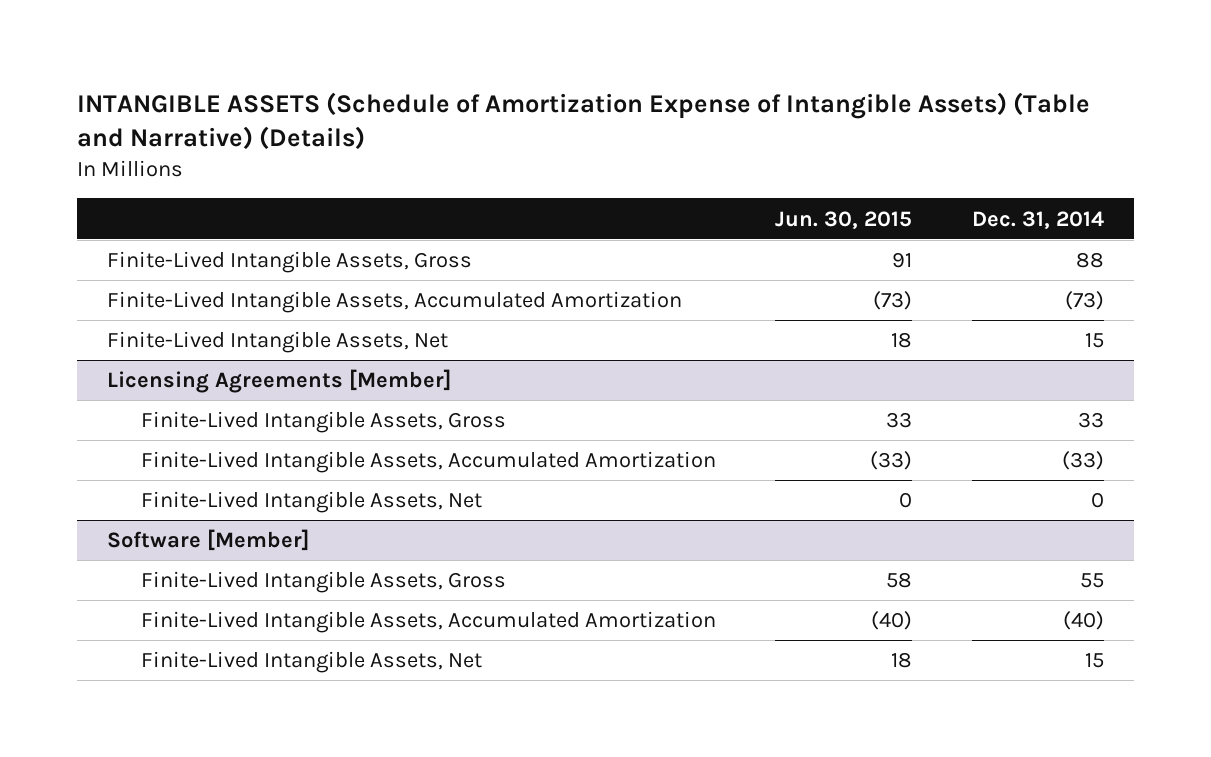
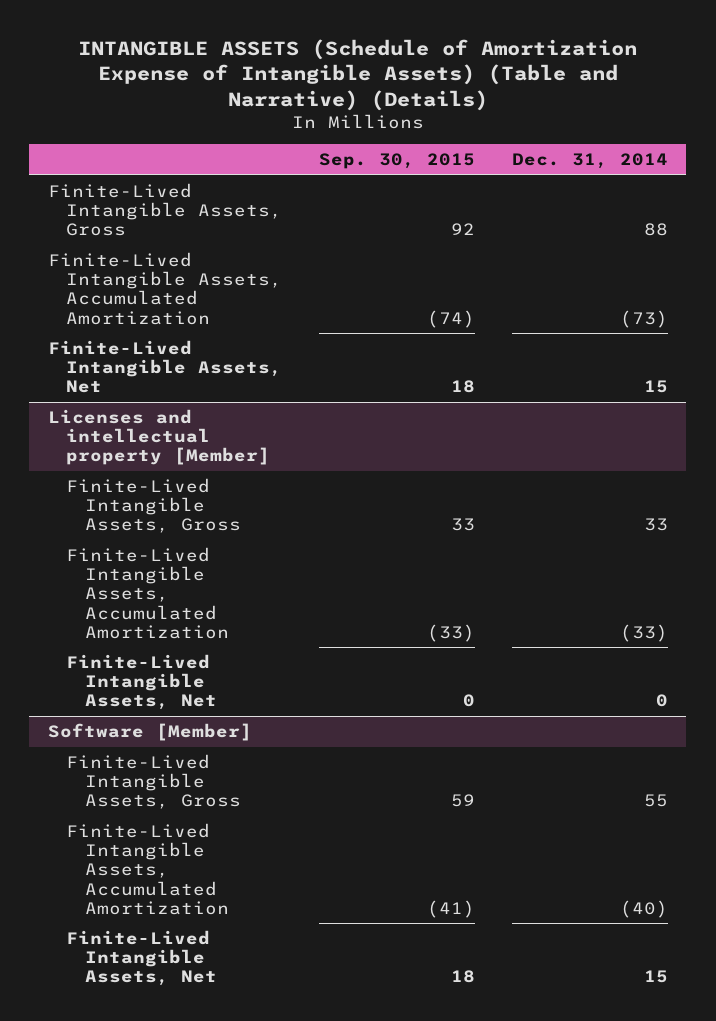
- | Jun. 30, 2015 | Dec. 31, 2014
+ | Sep. 30, 2015 | Dec. 31, 2014
- Licensing Agreements [Member]
+ Licenses and intellectual property [Member]

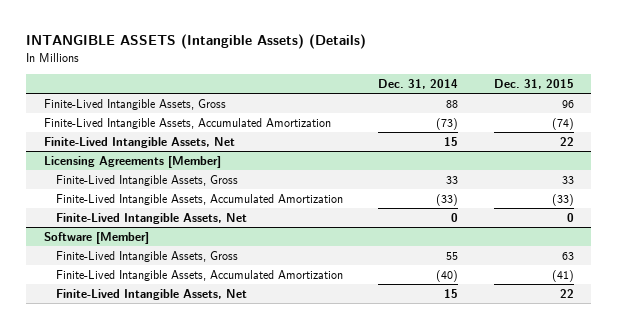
- INTANGIBLE ASSETS (Schedule of Amortization Expense of Intangible Assets) (Table and Narrative) (Details)
+ INTANGIBLE ASSETS (Intangible Assets) (Details)
- | Sep. 30, 2015 | Dec. 31, 2014
+ | Dec. 31, 2014 | Dec. 31, 2015
- Licenses and intellectual property [Member]
+ Licensing Agreements [Member]

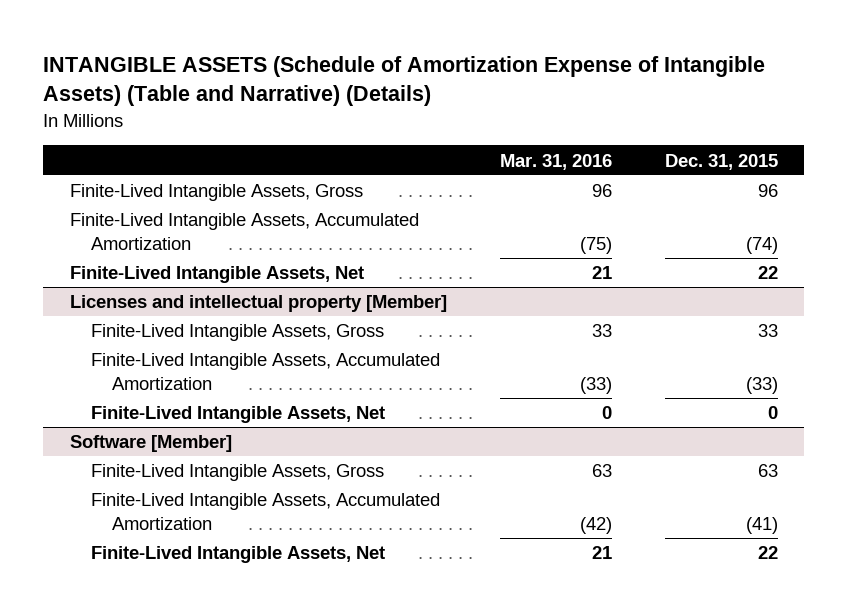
- INTANGIBLE ASSETS (Intangible Assets) (Details)
+ INTANGIBLE ASSETS (Schedule of Amortization Expense of Intangible Assets) (Table and Narrative) (Details)
- | Dec. 31, 2014 | Dec. 31, 2015
+ | Mar. 31, 2016 | Dec. 31, 2015
- Licensing Agreements [Member]
+ Licenses and intellectual property [Member]

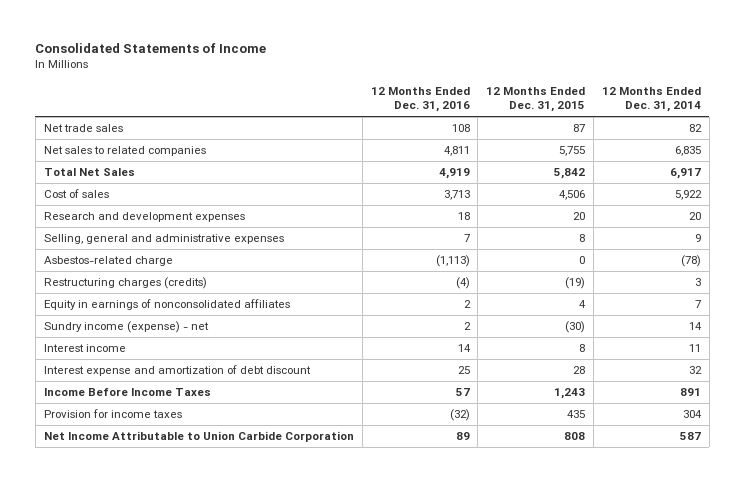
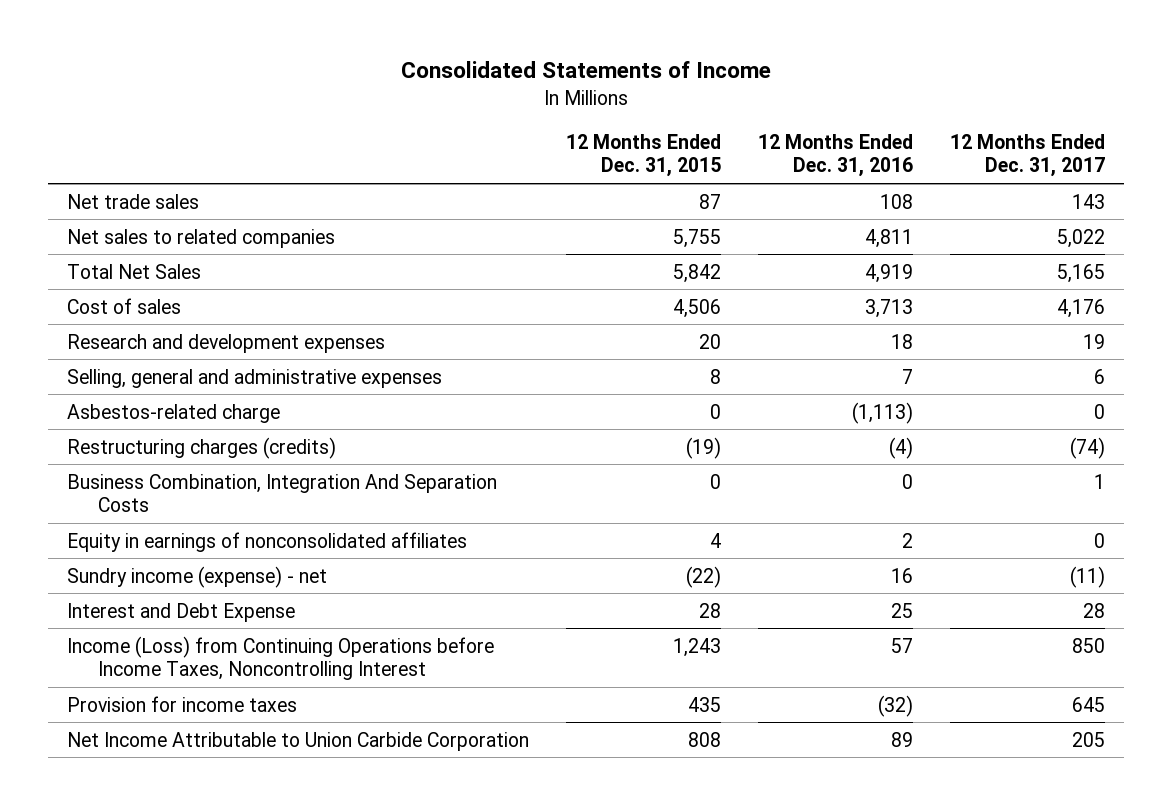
- | 12 Months Ended Dec. 31, 2016 | 12 Months Ended Dec. 31, 2015 | 12 Months Ended Dec. 31, 2014
+ | 12 Months Ended Dec. 31, 2015 | 12 Months Ended Dec. 31, 2016 | 12 Months Ended Dec. 31, 2017
+ Business Combination, Integration And Separation Costs | 0 | 0 | 1
- Sundry income (expense) - net | 2 | (30) | 14
- Interest income | 14 | 8 | 11
- Interest expense and amortization of debt discount | 25 | 28 | 32
- Income Before Income Taxes | 57 | 1,243 | 891
+ Sundry income (expense) - net | (22) | 16 | (11)
+ Interest and Debt Expense | 28 | 25 | 28
+ Income (Loss) from Continuing Operations before Income Taxes, Noncontrolling Interest | 1,243 | 57 | 850

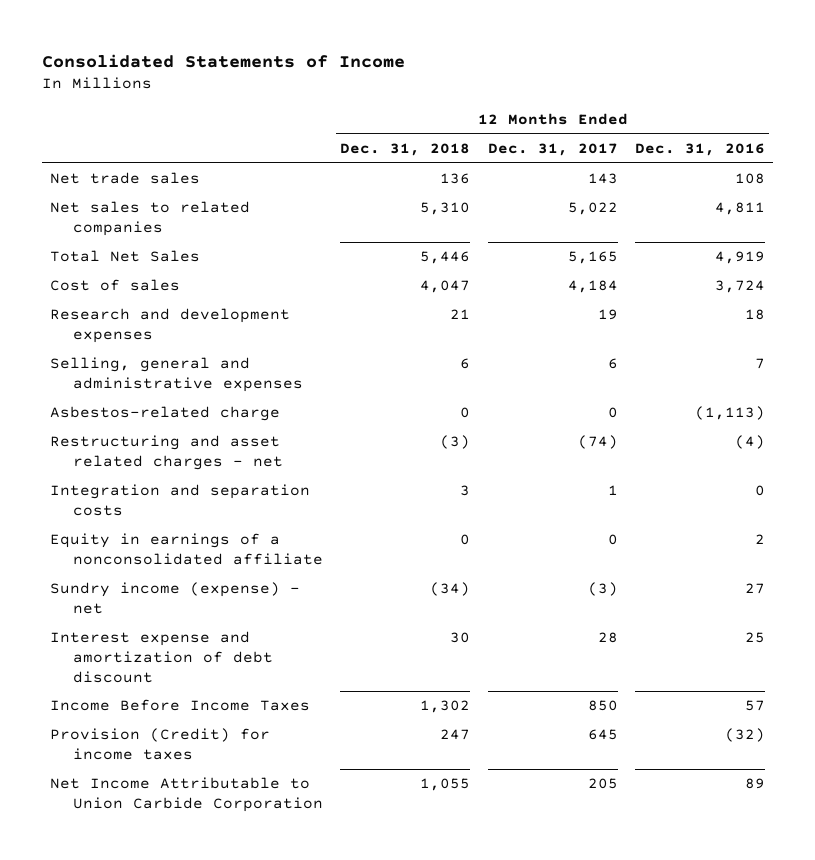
- | 12 Months Ended Dec. 31, 2015 | 12 Months Ended Dec. 31, 2016 | 12 Months Ended Dec. 31, 2017
+ | 12 Months Ended Dec. 31, 2018 | 12 Months Ended Dec. 31, 2017 | 12 Months Ended Dec. 31, 2016
- Cost of sales | 4,506 | 3,713 | 4,176
+ Cost of sales | 4,047 | 4,184 | 3,724
- Restructuring charges (credits) | (19) | (4) | (74)
- Business Combination, Integration And Separation Costs | 0 | 0 | 1
- Equity in earnings of nonconsolidated affiliates | 4 | 2 | 0
- Sundry income (expense) - net | (22) | 16 | (11)
- Interest and Debt Expense | 28 | 25 | 28
- Income (Loss) from Continuing Operations before Income Taxes, Noncontrolling Interest | 1,243 | 57 | 850
- Provision for income taxes | 435 | (32) | 645
+ Restructuring and asset related charges - net | (3) | (74) | (4)
+ Integration and separation costs | 3 | 1 | 0
+ Equity in earnings of a nonconsolidated affiliate | 0 | 0 | 2
+ Sundry income (expense) - net | (34) | (3) | 27
+ Interest expense and amortization of debt discount | 30 | 28 | 25
+ Income Before Income Taxes | 1,302 | 850 | 57
+ Provision (Credit) for income taxes | 247 | 645 | (32)

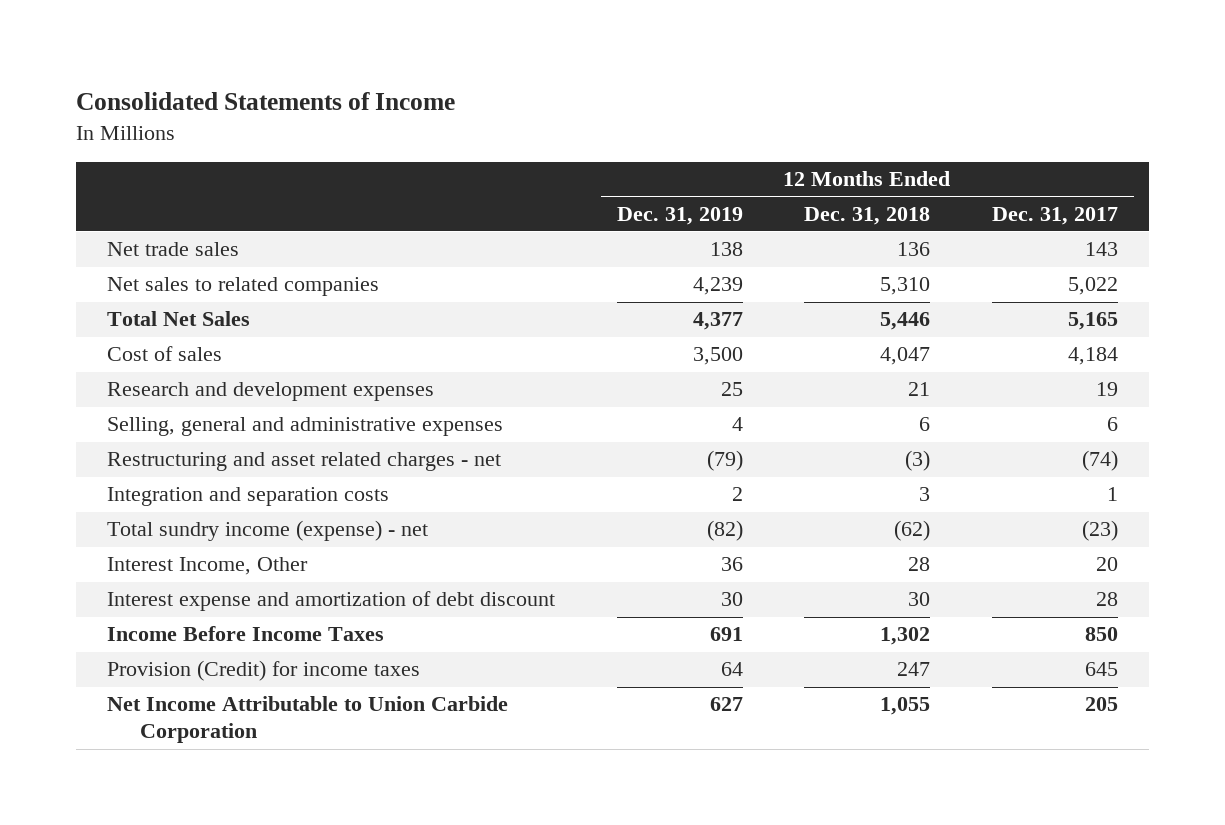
- | 12 Months Ended Dec. 31, 2018 | 12 Months Ended Dec. 31, 2017 | 12 Months Ended Dec. 31, 2016
+ | 12 Months Ended Dec. 31, 2019 | 12 Months Ended Dec. 31, 2018 | 12 Months Ended Dec. 31, 2017
- Asbestos-related charge | 0 | 0 | (1,113)
- Equity in earnings of a nonconsolidated affiliate | 0 | 0 | 2
- Sundry income (expense) - net | (34) | (3) | 27
+ Total sundry income (expense) - net | (82) | (62) | (23)
+ Interest Income, Other | 36 | 28 | 20

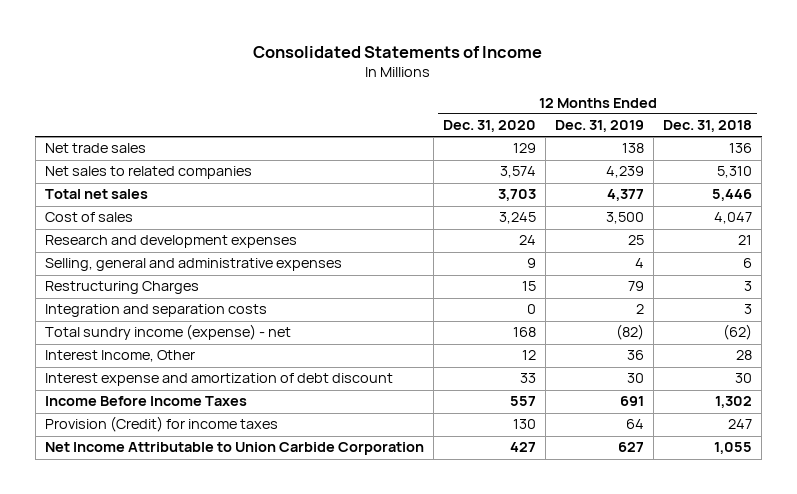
- | 12 Months Ended Dec. 31, 2019 | 12 Months Ended Dec. 31, 2018 | 12 Months Ended Dec. 31, 2017
+ | 12 Months Ended Dec. 31, 2020 | 12 Months Ended Dec. 31, 2019 | 12 Months Ended Dec. 31, 2018
- Total Net Sales | 4,377 | 5,446 | 5,165
+ Total net sales | 3,703 | 4,377 | 5,446
- Restructuring and asset related charges - net | (79) | (3) | (74)
+ Restructuring Charges | 15 | 79 | 3

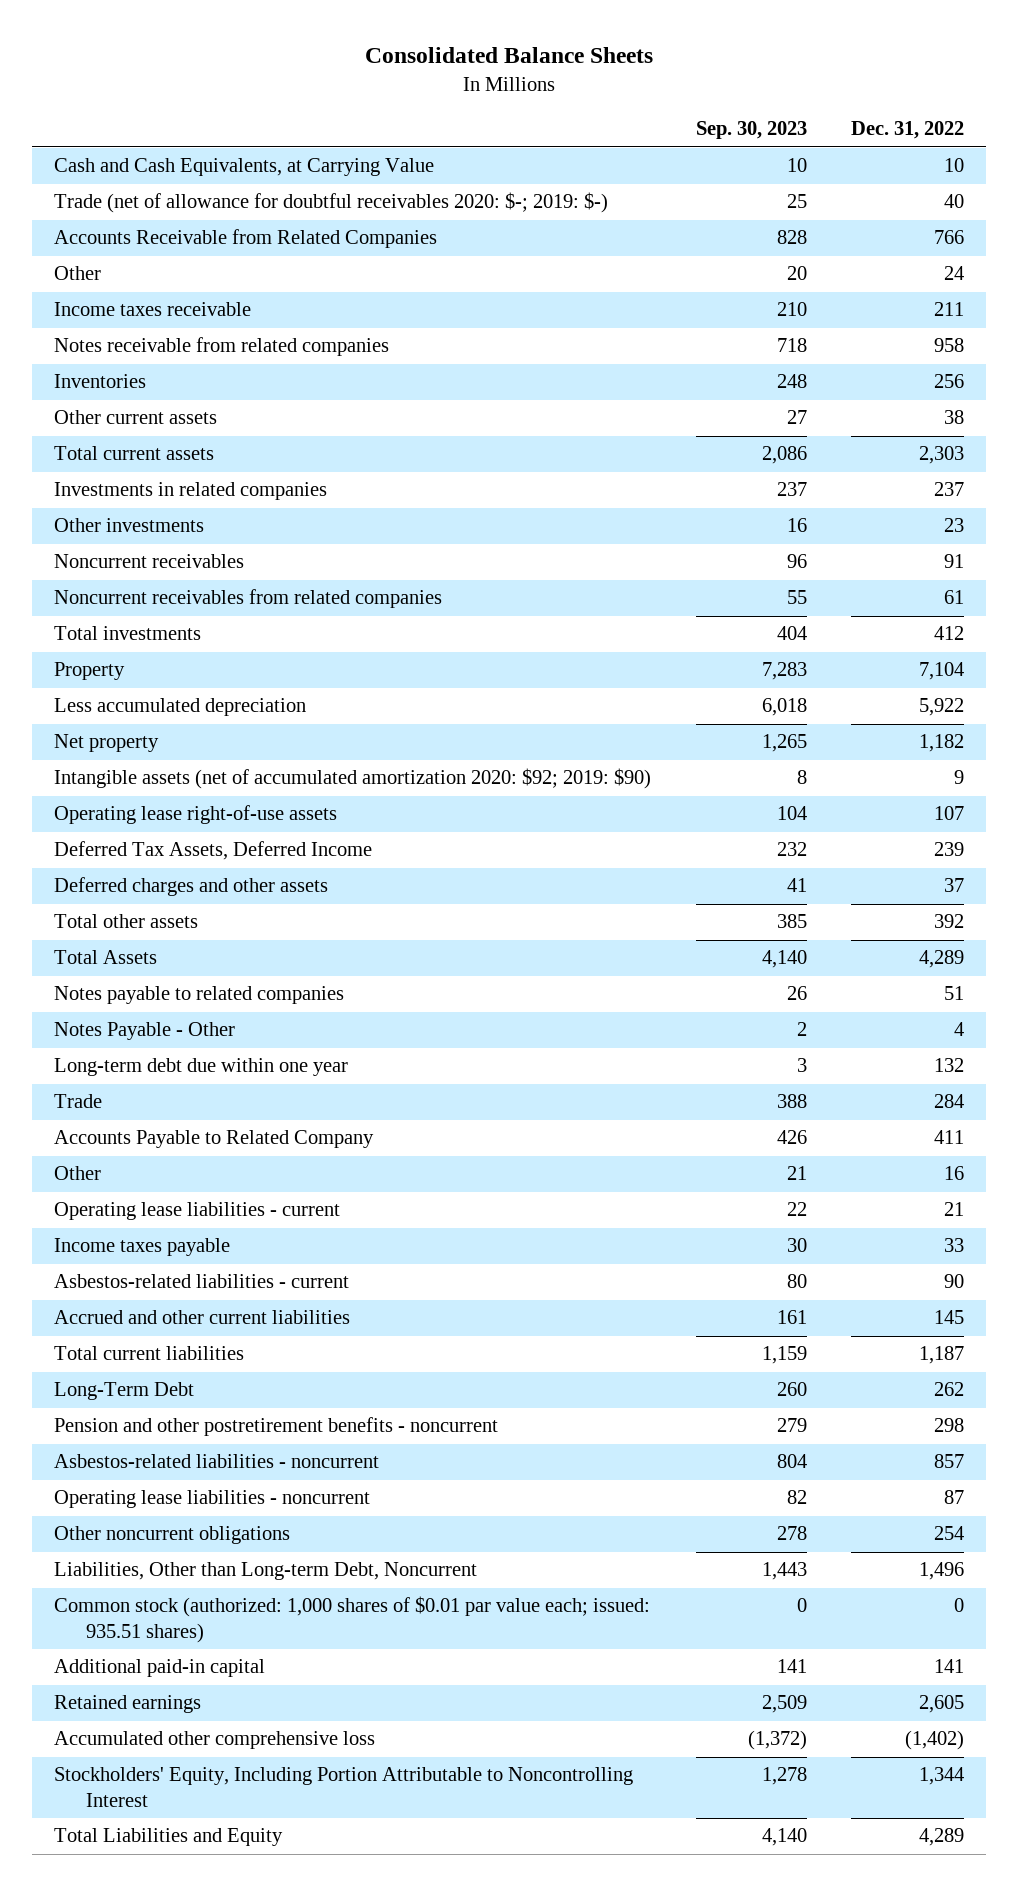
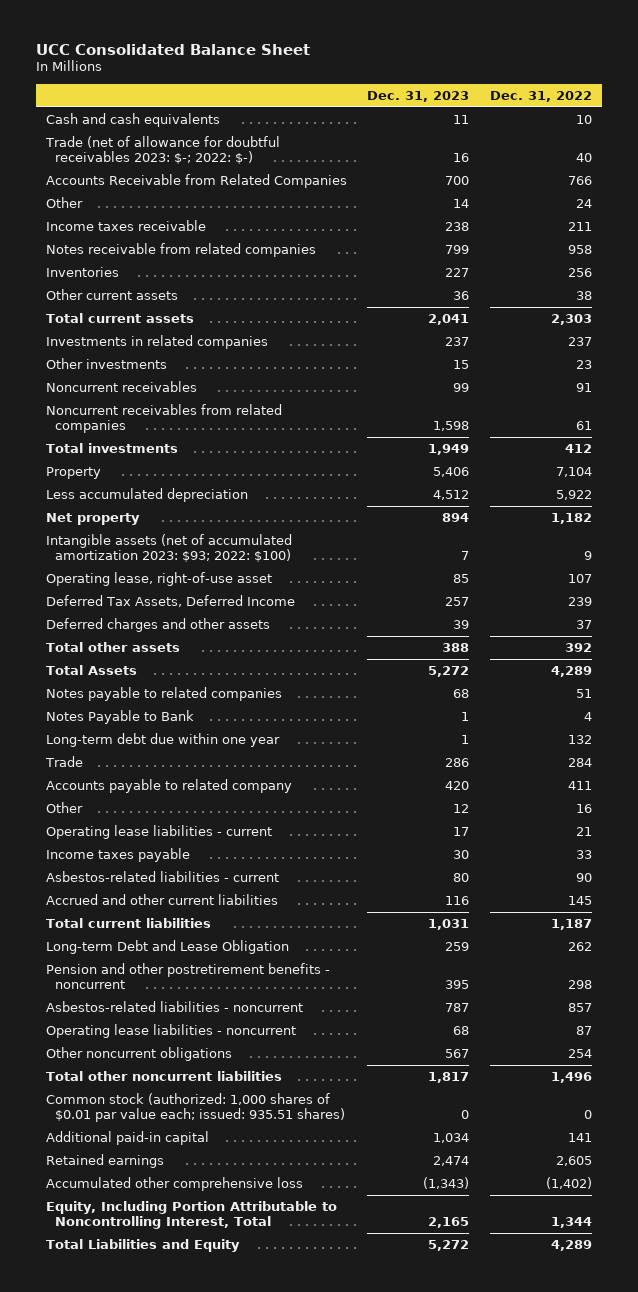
- Consolidated Balance Sheets
+ UCC Consolidated Balance Sheet
- | Sep. 30, 2023 | Dec. 31, 2022
+ | Dec. 31, 2023 | Dec. 31, 2022
- Cash and Cash Equivalents, at Carrying Value | 10 | 10
- Trade (net of allowance for doubtful receivables 2020: $-; 2019: $-) | 25 | 40
+ Cash and cash equivalents | 11 | 10
+ Trade (net of allowance for doubtful receivables 2023: $-; 2022: $-) | 16 | 40
- Intangible assets (net of accumulated amortization 2020: $92; 2019: $90) | 8 | 9
- Operating lease right-of-use assets | 104 | 107
+ Intangible assets (net of accumulated amortization 2023: $93; 2022: $100) | 7 | 9
+ Operating lease, right-of-use asset | 85 | 107
- Notes Payable - Other | 2 | 4
+ Notes Payable to Bank | 1 | 4
- Accounts Payable to Related Company | 426 | 411
+ Accounts payable to related company | 420 | 411
- Long-Term Debt | 260 | 262
+ Long-term Debt and Lease Obligation | 259 | 262
- Liabilities, Other than Long-term Debt, Noncurrent | 1,443 | 1,496
+ Total other noncurrent liabilities | 1,817 | 1,496
- Stockholders' Equity, Including Portion Attributable to Noncontrolling Interest | 1,278 | 1,344
+ Equity, Including Portion Attributable to Noncontrolling Interest, Total | 2,165 | 1,344

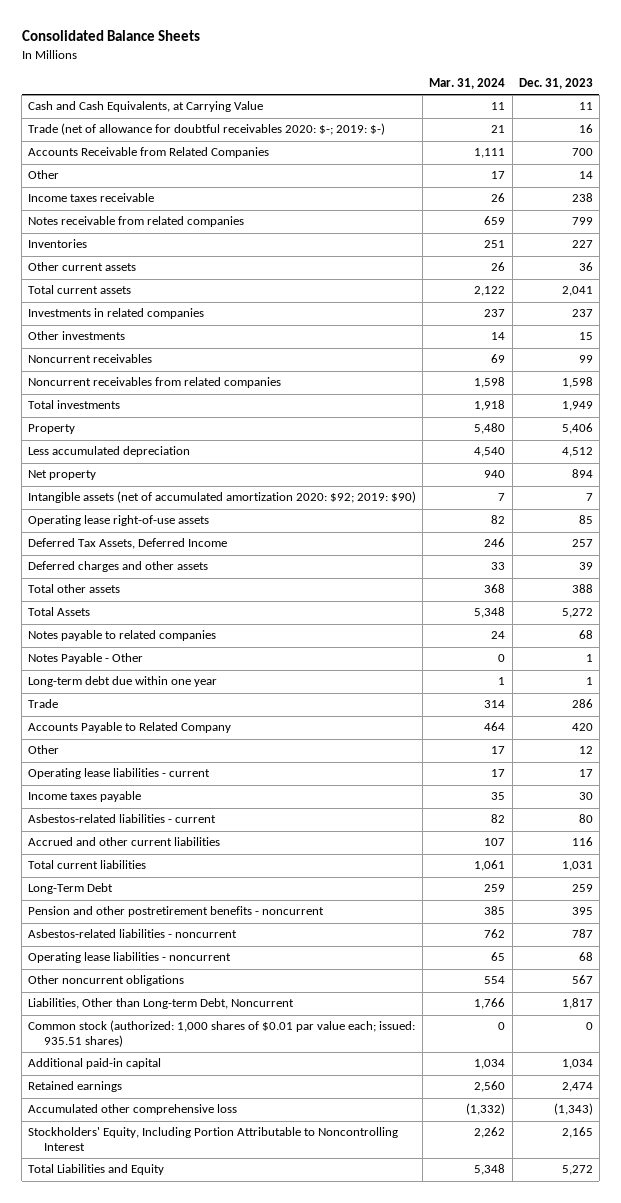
- UCC Consolidated Balance Sheet
+ Consolidated Balance Sheets
- | Dec. 31, 2023 | Dec. 31, 2022
+ | Mar. 31, 2024 | Dec. 31, 2023
- Cash and cash equivalents | 11 | 10
- Trade (net of allowance for doubtful receivables 2023: $-; 2022: $-) | 16 | 40
+ Cash and Cash Equivalents, at Carrying Value | 11 | 11
+ Trade (net of allowance for doubtful receivables 2020: $-; 2019: $-) | 21 | 16
- Intangible assets (net of accumulated amortization 2023: $93; 2022: $100) | 7 | 9
- Operating lease, right-of-use asset | 85 | 107
+ Intangible assets (net of accumulated amortization 2020: $92; 2019: $90) | 7 | 7
+ Operating lease right-of-use assets | 82 | 85
- Notes Payable to Bank | 1 | 4
+ Notes Payable - Other | 0 | 1
- Accounts payable to related company | 420 | 411
+ Accounts Payable to Related Company | 464 | 420
- Long-term Debt and Lease Obligation | 259 | 262
+ Long-Term Debt | 259 | 259
- Total other noncurrent liabilities | 1,817 | 1,496
+ Liabilities, Other than Long-term Debt, Noncurrent | 1,766 | 1,817
- Equity, Including Portion Attributable to Noncontrolling Interest, Total | 2,165 | 1,344
+ Stockholders' Equity, Including Portion Attributable to Noncontrolling Interest | 2,262 | 2,165

